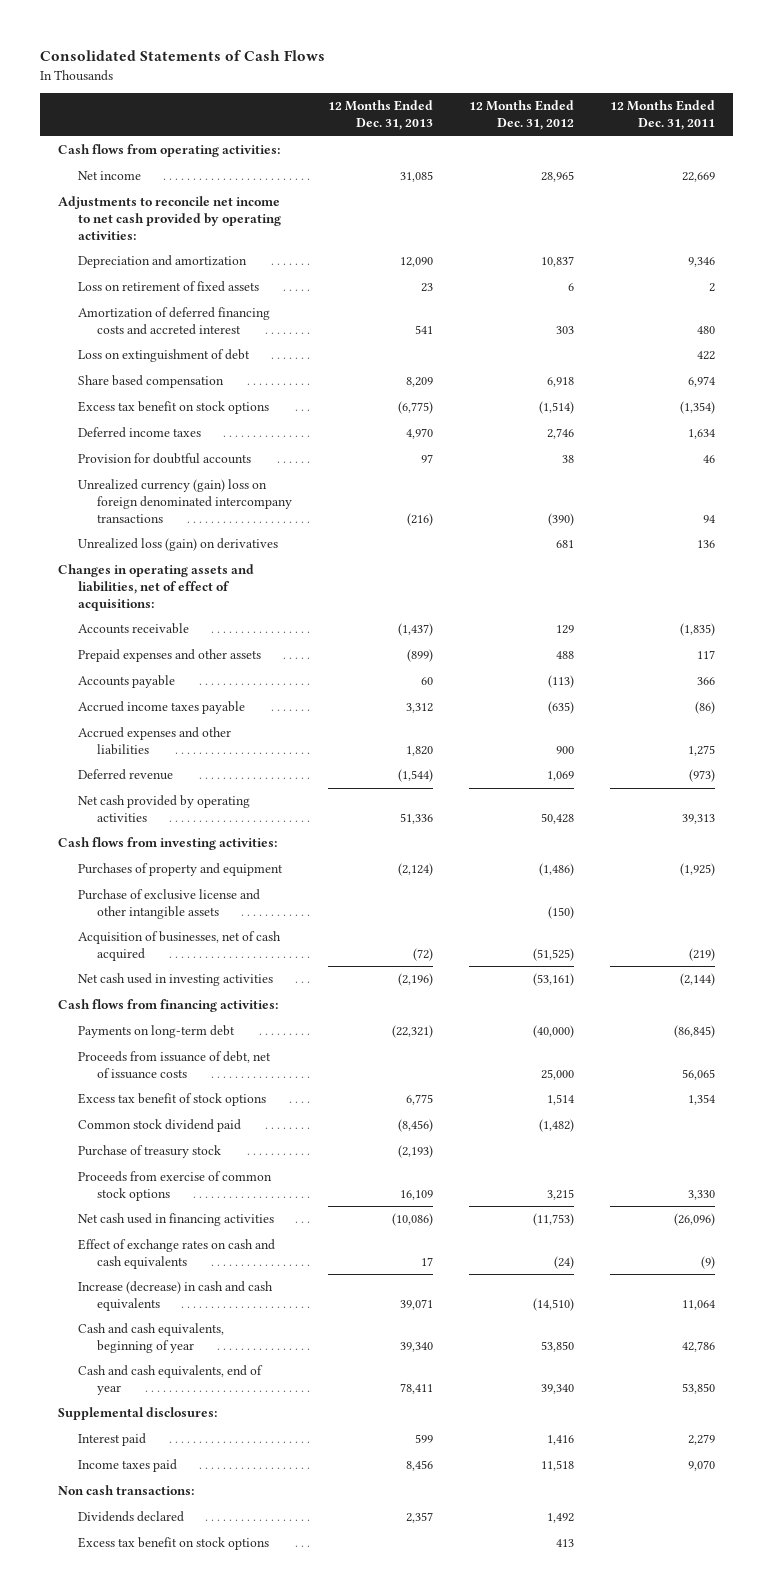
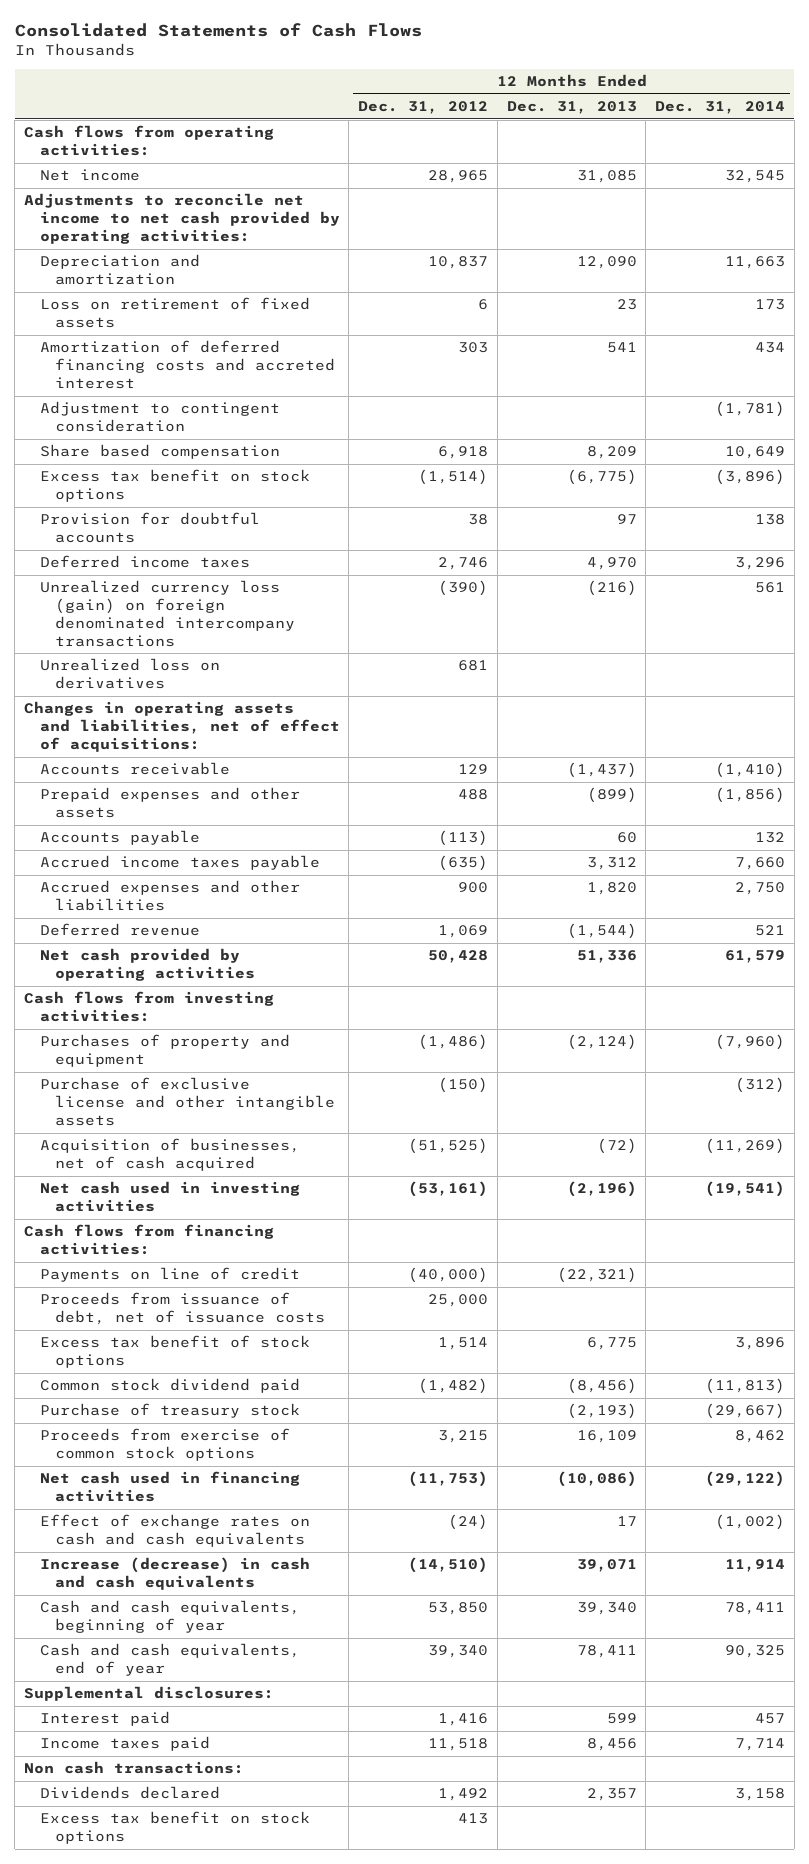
- | 12 Months Ended Dec. 31, 2013 | 12 Months Ended Dec. 31, 2012 | 12 Months Ended Dec. 31, 2011
+ | 12 Months Ended Dec. 31, 2012 | 12 Months Ended Dec. 31, 2013 | 12 Months Ended Dec. 31, 2014
- Loss on extinguishment of debt | | | 422
+ Adjustment to contingent consideration | | | (1,781)
- Unrealized currency (gain) loss on foreign denominated intercompany transactions | (216) | (390) | 94
- Unrealized loss (gain) on derivatives | | 681 | 136
moved down: Deferred income taxes | 2,746 | 4,970 | 3,296
+ Unrealized currency loss (gain) on foreign denominated intercompany transactions | (390) | (216) | 561
+ Unrealized loss on derivatives | 681 | |
- Payments on long-term debt | (22,321) | (40,000) | (86,845)
+ Payments on line of credit | (40,000) | (22,321) |

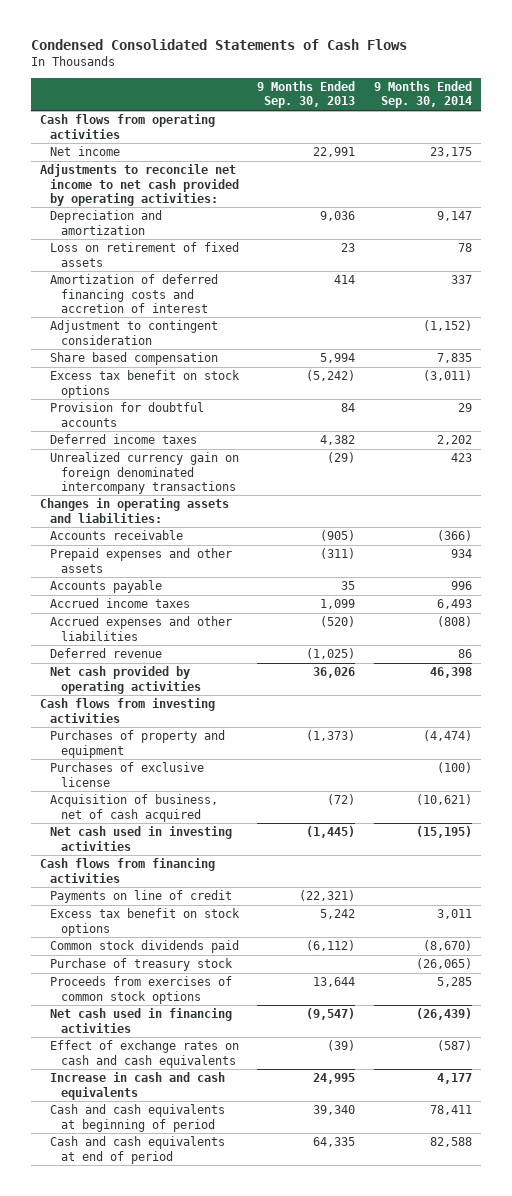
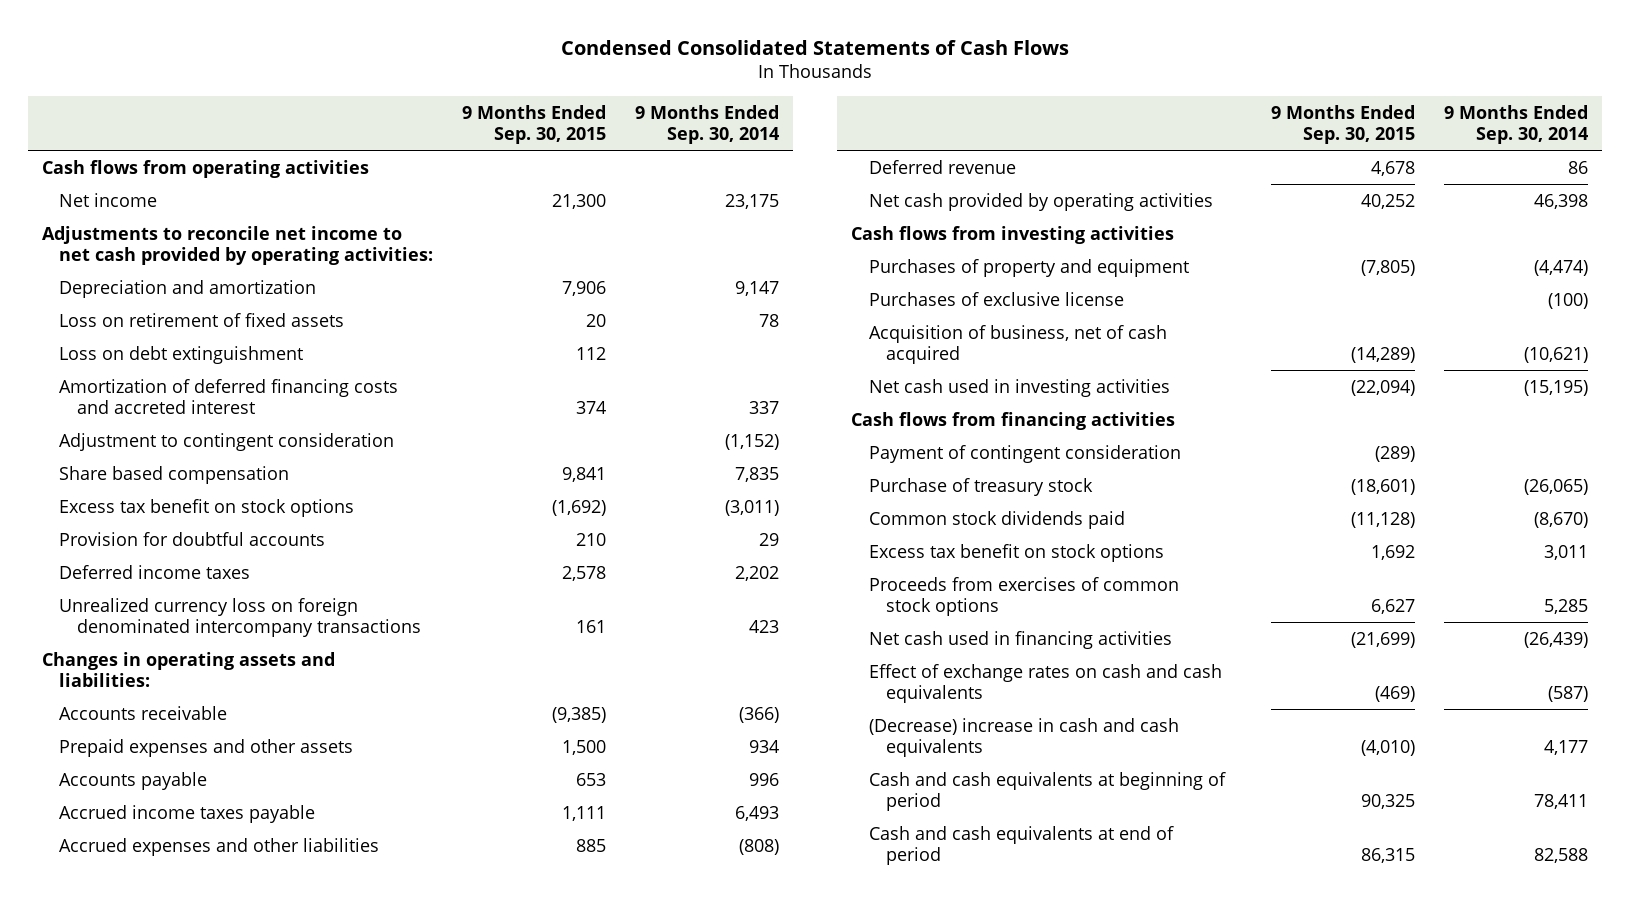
- | 9 Months Ended Sep. 30, 2013 | 9 Months Ended Sep. 30, 2014
+ | 9 Months Ended Sep. 30, 2015 | 9 Months Ended Sep. 30, 2014
- Amortization of deferred financing costs and accretion of interest | 414 | 337
+ Loss on debt extinguishment | 112 |
+ Amortization of deferred financing costs and accreted interest | 374 | 337
- Unrealized currency gain on foreign denominated intercompany transactions | (29) | 423
+ Unrealized currency loss on foreign denominated intercompany transactions | 161 | 423
- Accrued income taxes | 1,099 | 6,493
+ Accrued income taxes payable | 1,111 | 6,493
- Payments on line of credit | (22,321) |
+ Payment of contingent consideration | (289) |
moved down: Common stock dividends paid | (11,128) | (8,670)
moved down: Excess tax benefit on stock options | 1,692 | 3,011
- Increase in cash and cash equivalents | 24,995 | 4,177
+ (Decrease) increase in cash and cash equivalents | (4,010) | 4,177

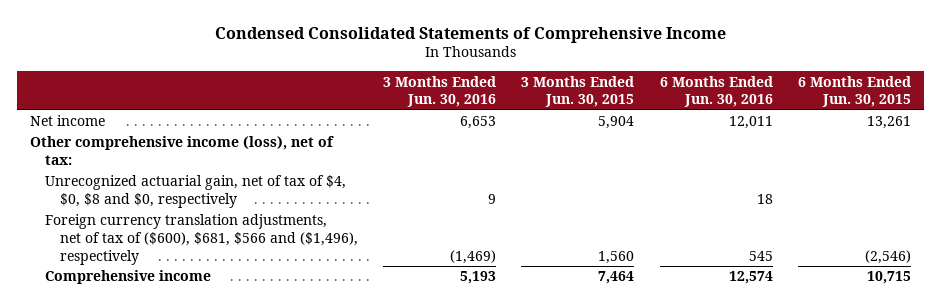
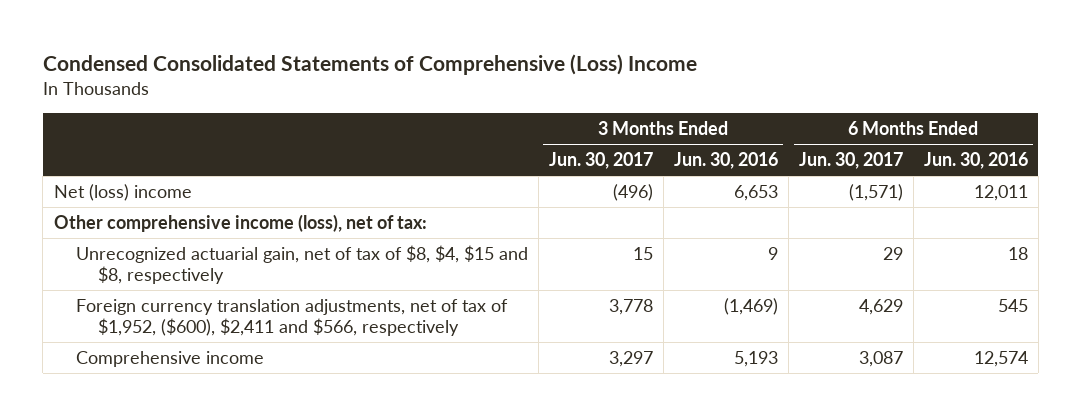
- Condensed Consolidated Statements of Comprehensive Income
+ Condensed Consolidated Statements of Comprehensive (Loss) Income
- | 3 Months Ended Jun. 30, 2016 | 3 Months Ended Jun. 30, 2015 | 6 Months Ended Jun. 30, 2016 | 6 Months Ended Jun. 30, 2015
+ | 3 Months Ended Jun. 30, 2017 | 3 Months Ended Jun. 30, 2016 | 6 Months Ended Jun. 30, 2017 | 6 Months Ended Jun. 30, 2016
- Net income | 6,653 | 5,904 | 12,011 | 13,261
+ Net (loss) income | (496) | 6,653 | (1,571) | 12,011
- Unrecognized actuarial gain, net of tax of $4, $0, $8 and $0, respectively | 9 | | 18 |
- Foreign currency translation adjustments, net of tax of ($600), $681, $566 and ($1,496), respectively | (1,469) | 1,560 | 545 | (2,546)
+ Unrecognized actuarial gain, net of tax of $8, $4, $15 and $8, respectively | 15 | 9 | 29 | 18
+ Foreign currency translation adjustments, net of tax of $1,952, ($600), $2,411 and $566, respectively | 3,778 | (1,469) | 4,629 | 545

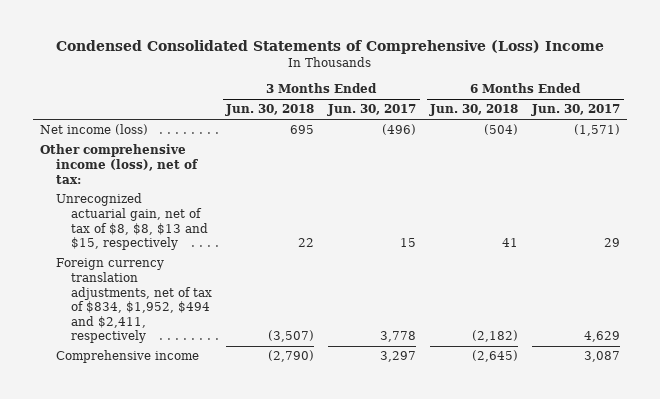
- | 3 Months Ended Jun. 30, 2017 | 3 Months Ended Jun. 30, 2016 | 6 Months Ended Jun. 30, 2017 | 6 Months Ended Jun. 30, 2016
+ | 3 Months Ended Jun. 30, 2018 | 3 Months Ended Jun. 30, 2017 | 6 Months Ended Jun. 30, 2018 | 6 Months Ended Jun. 30, 2017
- Net (loss) income | (496) | 6,653 | (1,571) | 12,011
+ Net income (loss) | 695 | (496) | (504) | (1,571)
- Unrecognized actuarial gain, net of tax of $8, $4, $15 and $8, respectively | 15 | 9 | 29 | 18
- Foreign currency translation adjustments, net of tax of $1,952, ($600), $2,411 and $566, respectively | 3,778 | (1,469) | 4,629 | 545
+ Unrecognized actuarial gain, net of tax of $8, $8, $13 and $15, respectively | 22 | 15 | 41 | 29
+ Foreign currency translation adjustments, net of tax of $834, $1,952, $494 and $2,411, respectively | (3,507) | 3,778 | (2,182) | 4,629

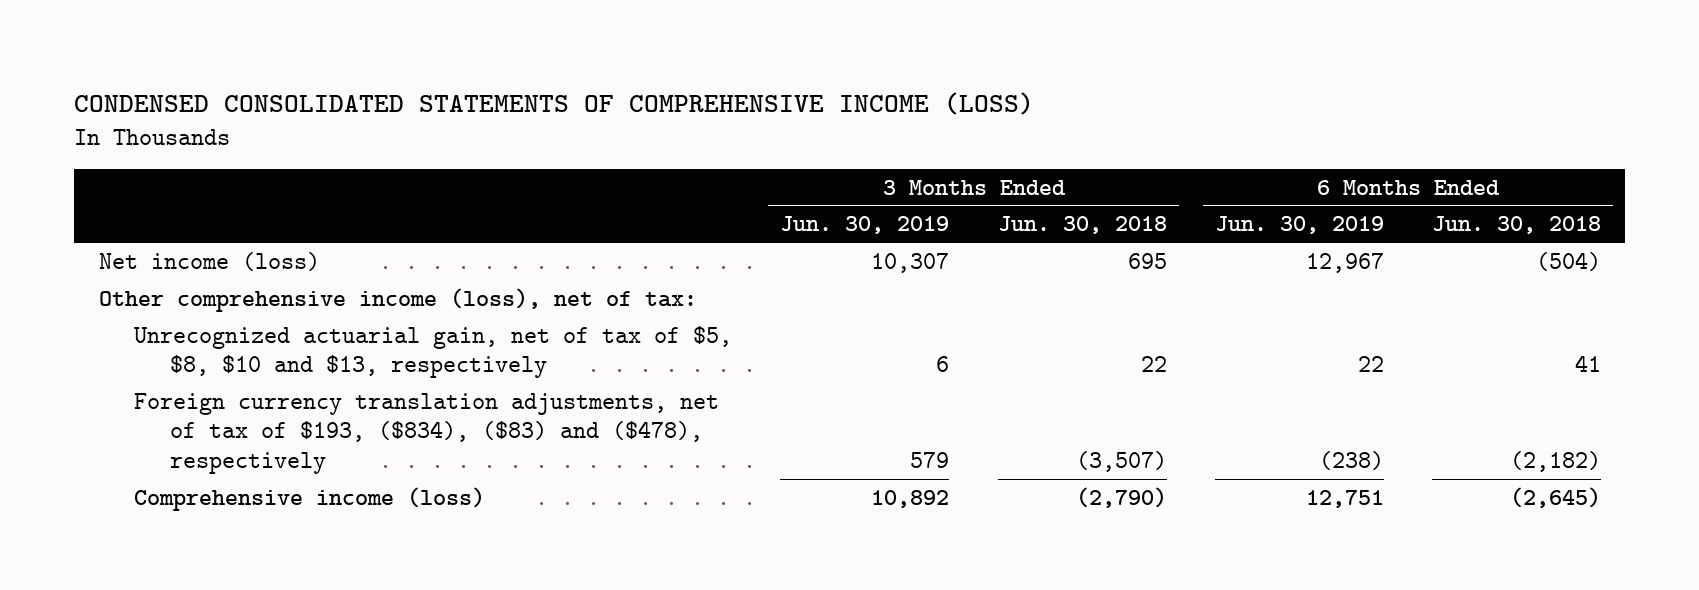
- Condensed Consolidated Statements of Comprehensive (Loss) Income
+ CONDENSED CONSOLIDATED STATEMENTS OF COMPREHENSIVE INCOME (LOSS)
- | 3 Months Ended Jun. 30, 2018 | 3 Months Ended Jun. 30, 2017 | 6 Months Ended Jun. 30, 2018 | 6 Months Ended Jun. 30, 2017
+ | 3 Months Ended Jun. 30, 2019 | 3 Months Ended Jun. 30, 2018 | 6 Months Ended Jun. 30, 2019 | 6 Months Ended Jun. 30, 2018
- Unrecognized actuarial gain, net of tax of $8, $8, $13 and $15, respectively | 22 | 15 | 41 | 29
- Foreign currency translation adjustments, net of tax of $834, $1,952, $494 and $2,411, respectively | (3,507) | 3,778 | (2,182) | 4,629
- Comprehensive income | (2,790) | 3,297 | (2,645) | 3,087
+ Unrecognized actuarial gain, net of tax of $5, $8, $10 and $13, respectively | 6 | 22 | 22 | 41
+ Foreign currency translation adjustments, net of tax of $193, ($834), ($83) and ($478), respectively | 579 | (3,507) | (238) | (2,182)
+ Comprehensive income (loss) | 10,892 | (2,790) | 12,751 | (2,645)

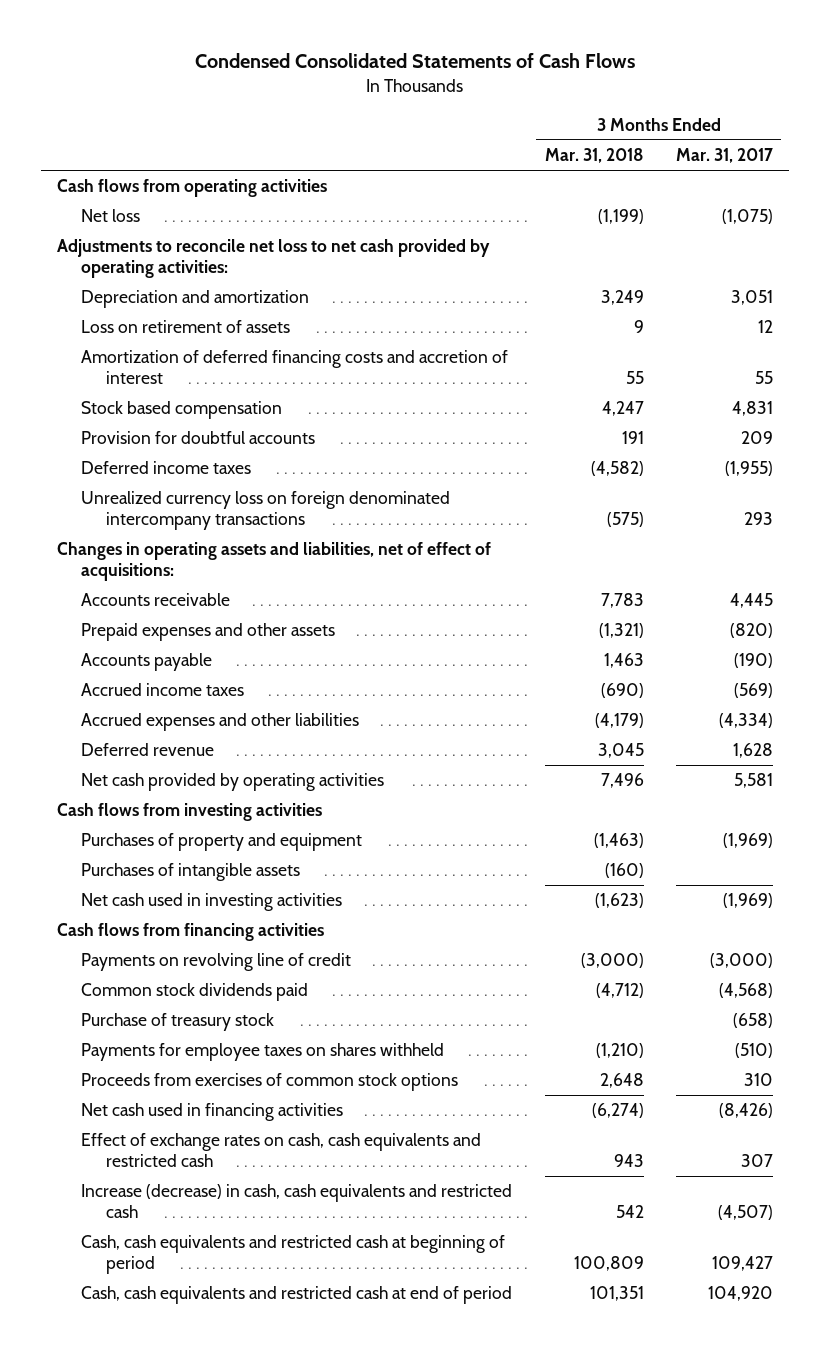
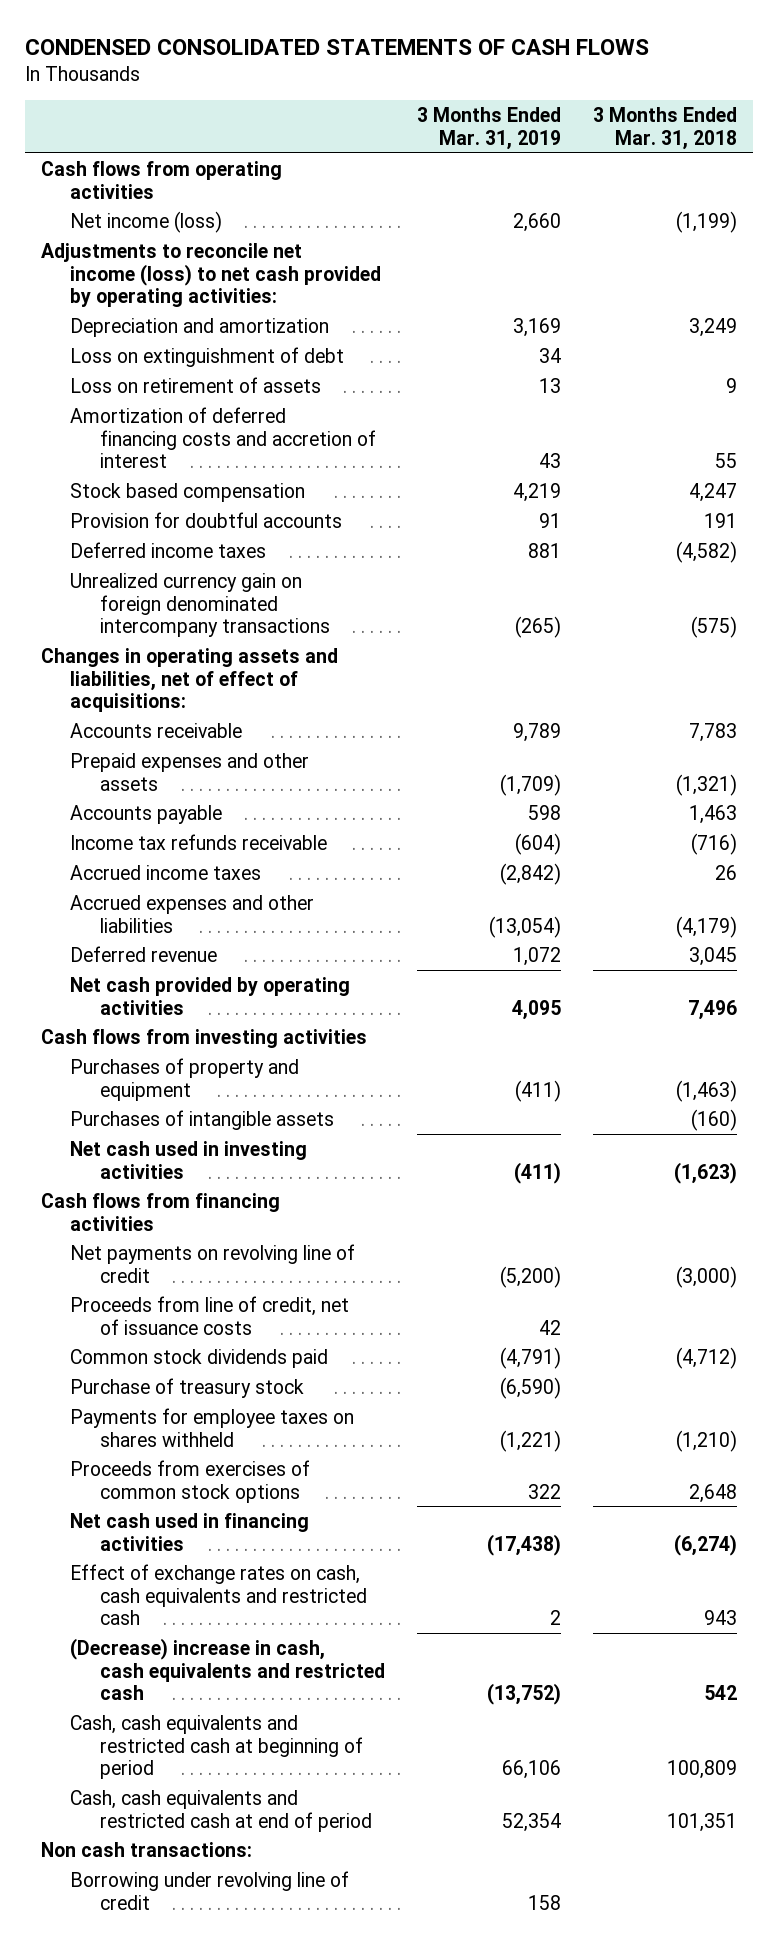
- Condensed Consolidated Statements of Cash Flows
+ CONDENSED CONSOLIDATED STATEMENTS OF CASH FLOWS
- | 3 Months Ended Mar. 31, 2018 | 3 Months Ended Mar. 31, 2017
+ | 3 Months Ended Mar. 31, 2019 | 3 Months Ended Mar. 31, 2018
- Net loss | (1,199) | (1,075)
- Adjustments to reconcile net loss to net cash provided by operating activities:
+ Net income (loss) | 2,660 | (1,199)
+ Adjustments to reconcile net income (loss) to net cash provided by operating activities:
+ Loss on extinguishment of debt | 34 |
- Unrealized currency loss on foreign denominated intercompany transactions | (575) | 293
+ Unrealized currency gain on foreign denominated intercompany transactions | (265) | (575)
- Accrued income taxes | (690) | (569)
+ Income tax refunds receivable | (604) | (716)
+ Accrued income taxes | (2,842) | 26
- Payments on revolving line of credit | (3,000) | (3,000)
+ Net payments on revolving line of credit | (5,200) | (3,000)
+ Proceeds from line of credit, net of issuance costs | 42 |
- Increase (decrease) in cash, cash equivalents and restricted cash | 542 | (4,507)
+ (Decrease) increase in cash, cash equivalents and restricted cash | (13,752) | 542
+ Non cash transactions:
+ Borrowing under revolving line of credit | 158 |

